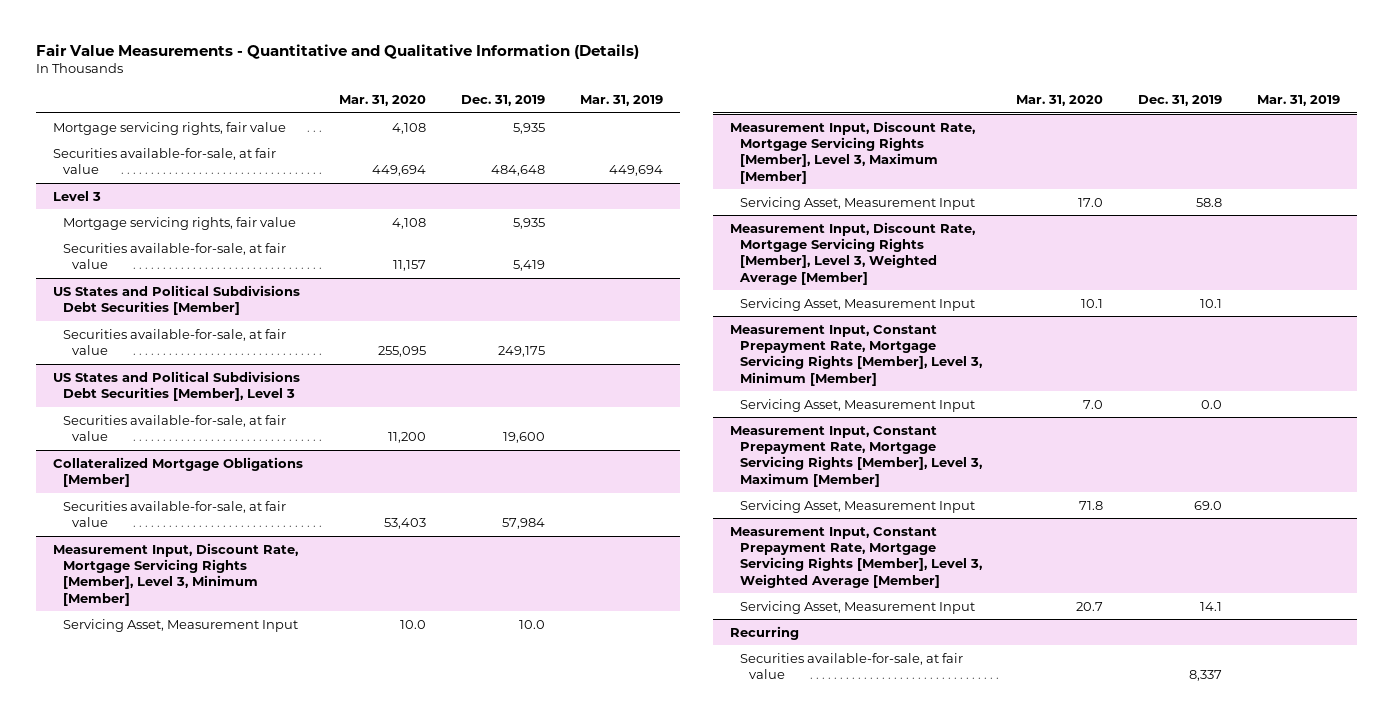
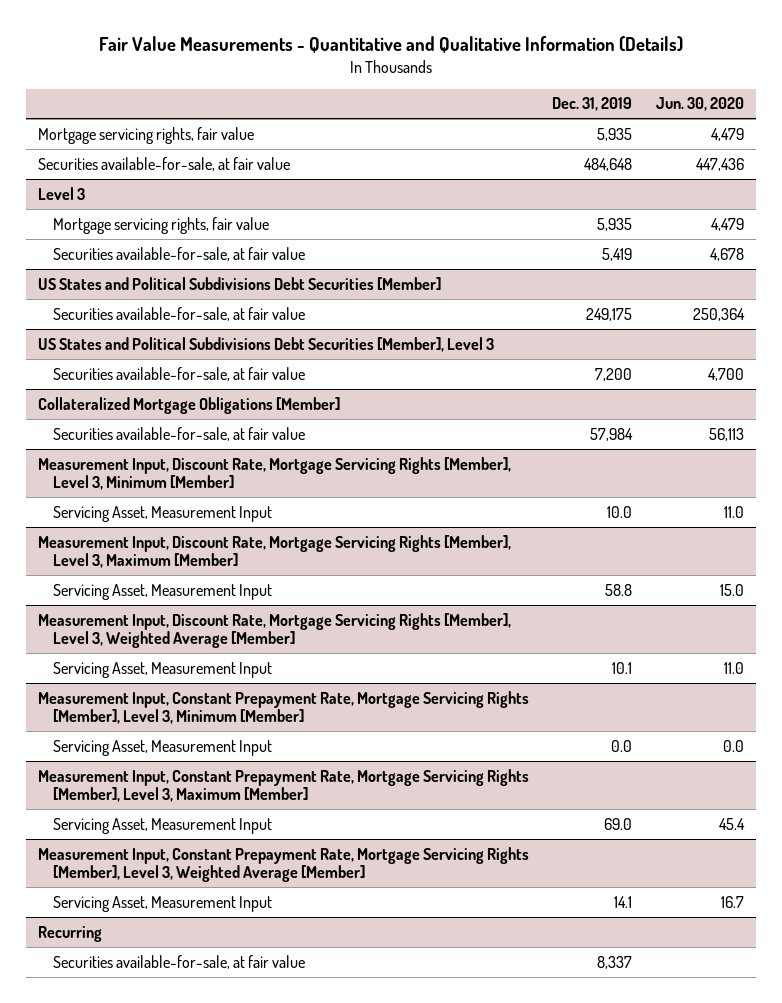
- | Mar. 31, 2020 | Dec. 31, 2019 | Mar. 31, 2019
+ | Dec. 31, 2019 | Jun. 30, 2020
@ US States and Political Subdivisions Debt Securities [Member], Level 3
- Securities available-for-sale, at fair value | 11,200 | 19,600 |
+ Securities available-for-sale, at fair value | 7,200 | 4,700

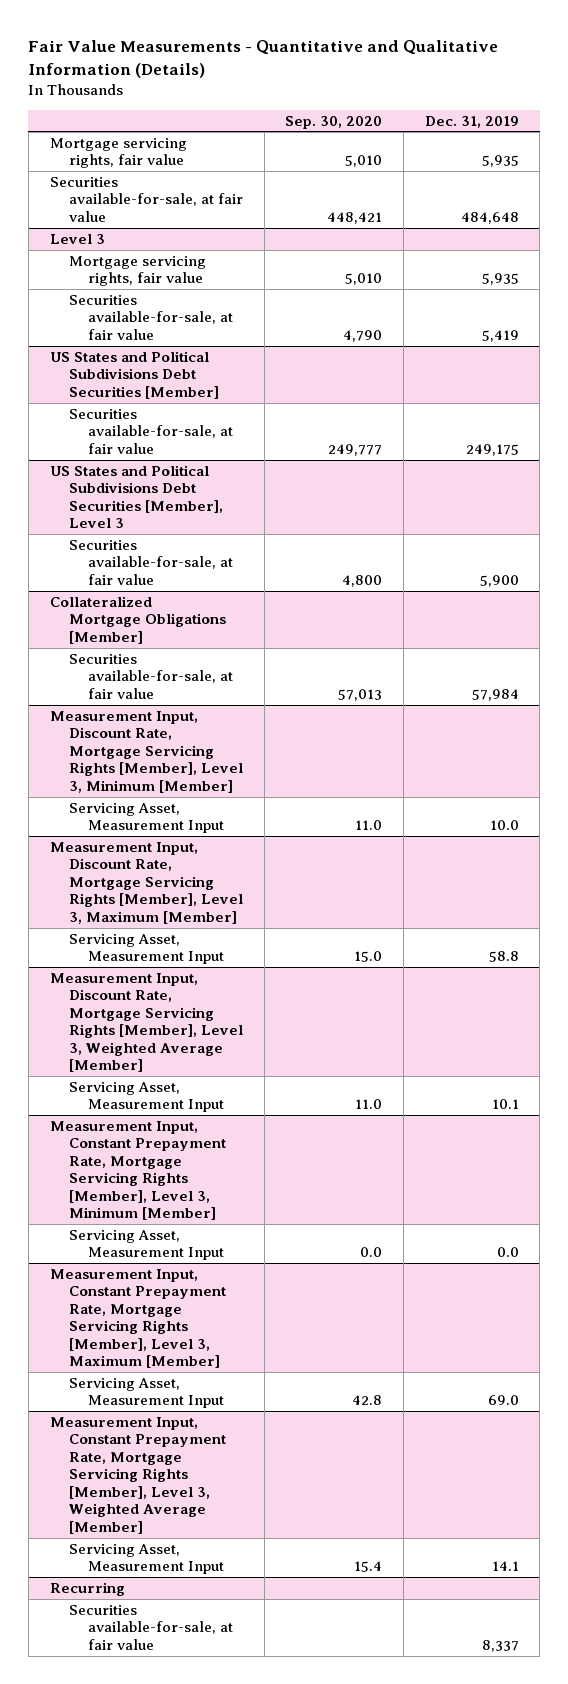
- | Dec. 31, 2019 | Jun. 30, 2020
+ | Sep. 30, 2020 | Dec. 31, 2019
@ US States and Political Subdivisions Debt Securities [Member], Level 3
- Securities available-for-sale, at fair value | 7,200 | 4,700
+ Securities available-for-sale, at fair value | 4,800 | 5,900

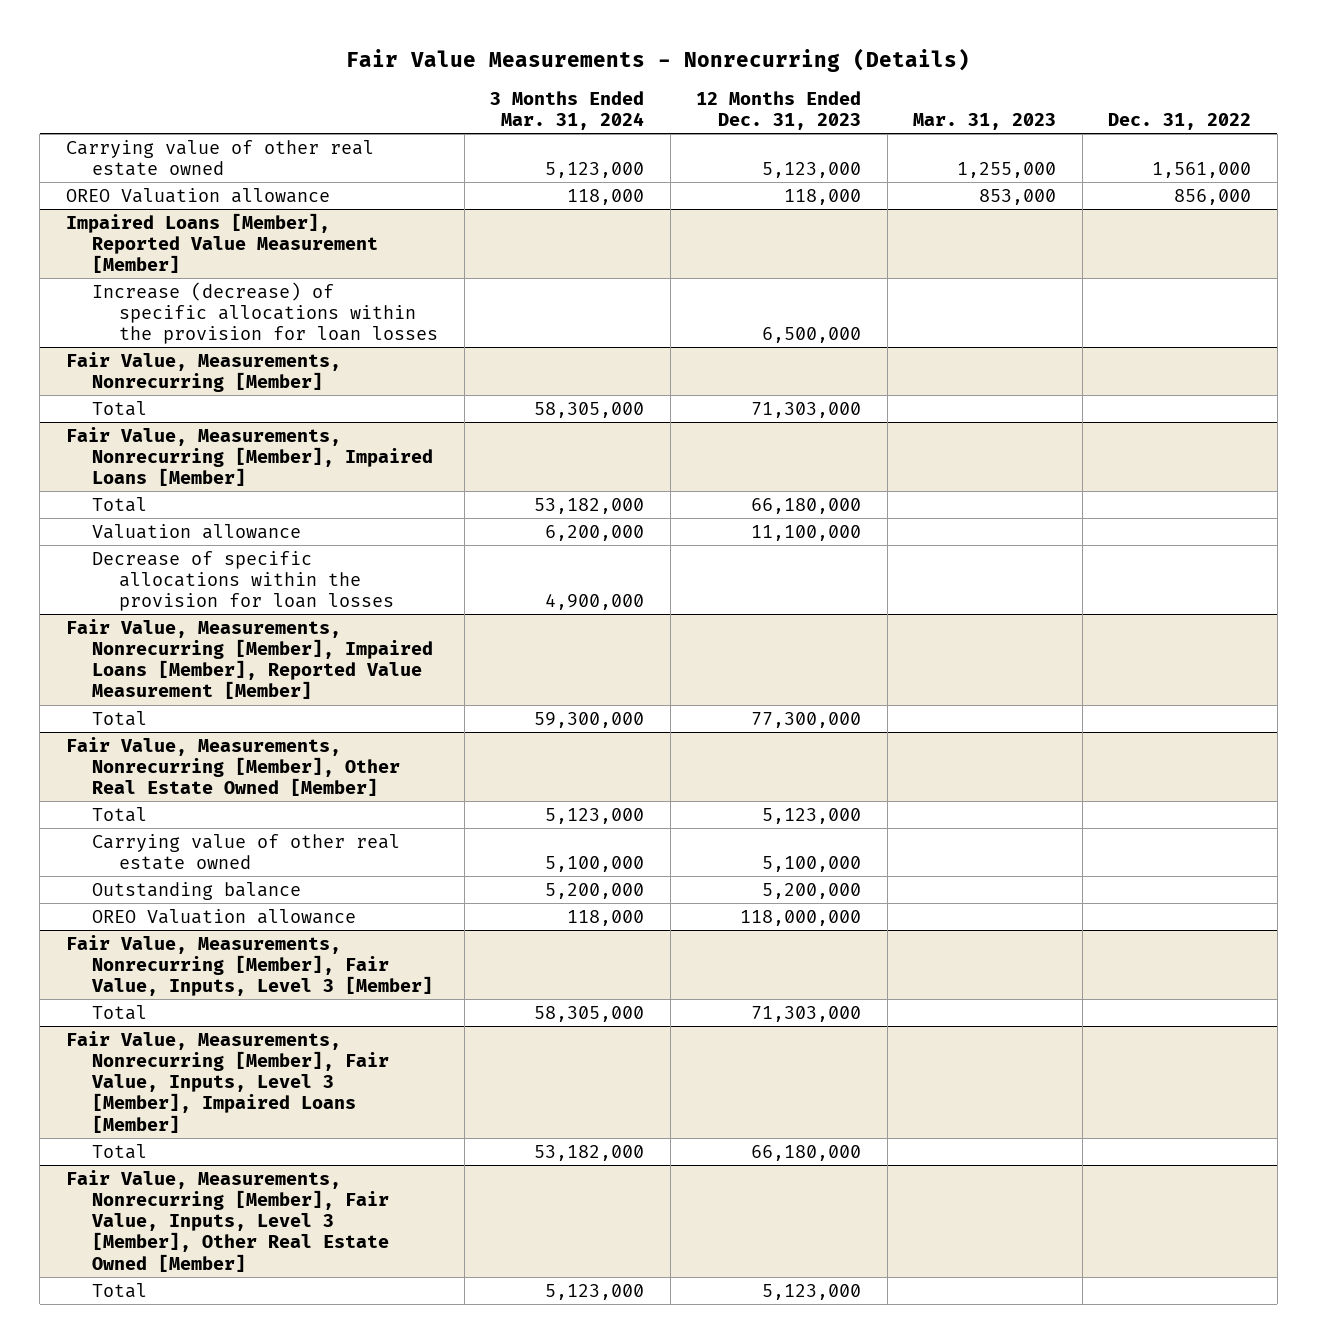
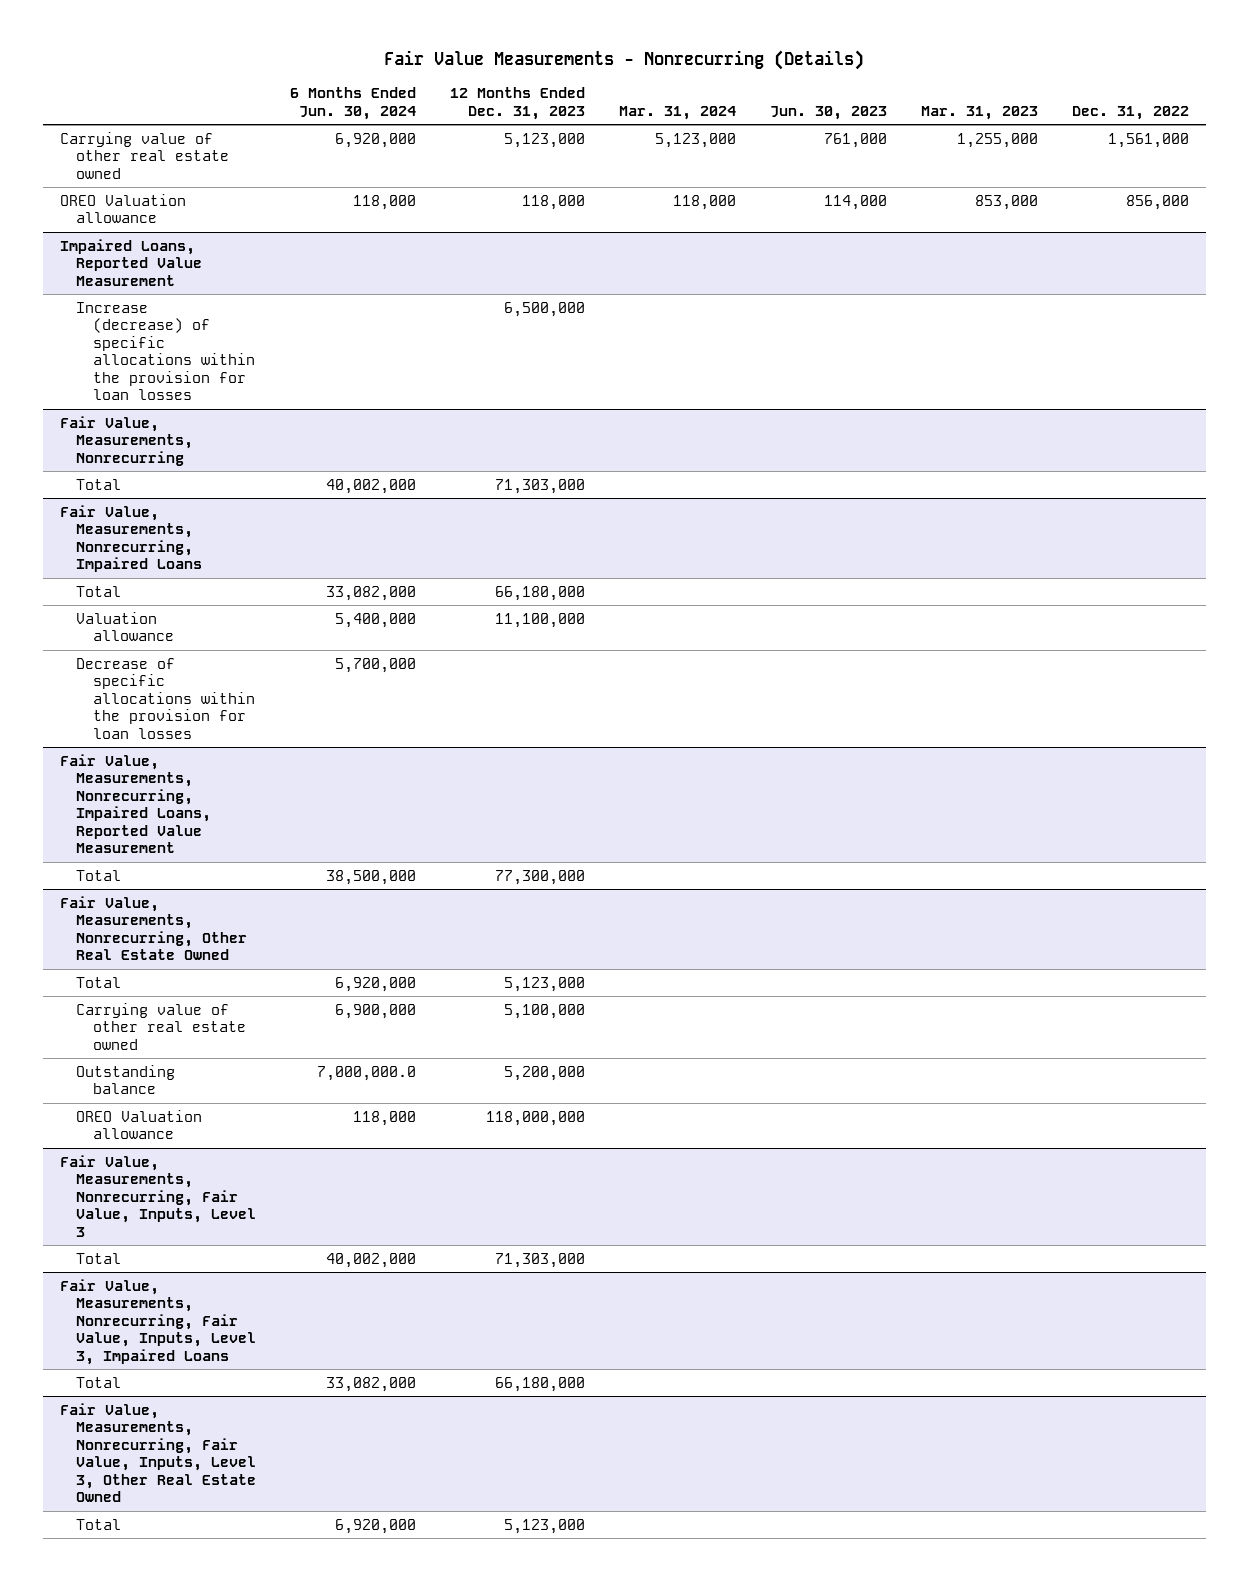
- | 3 Months Ended Mar. 31, 2024 | 12 Months Ended Dec. 31, 2023 | Mar. 31, 2023 | Dec. 31, 2022
+ | 6 Months Ended Jun. 30, 2024 | 12 Months Ended Dec. 31, 2023 | Mar. 31, 2024 | Jun. 30, 2023 | Mar. 31, 2023 | Dec. 31, 2022
- Impaired Loans [Member], Reported Value Measurement [Member]
+ Impaired Loans, Reported Value Measurement
- Fair Value, Measurements, Nonrecurring [Member]
+ Fair Value, Measurements, Nonrecurring
- Fair Value, Measurements, Nonrecurring [Member], Impaired Loans [Member]
+ Fair Value, Measurements, Nonrecurring, Impaired Loans
- Fair Value, Measurements, Nonrecurring [Member], Impaired Loans [Member], Reported Value Measurement [Member]
+ Fair Value, Measurements, Nonrecurring, Impaired Loans, Reported Value Measurement
- Fair Value, Measurements, Nonrecurring [Member], Other Real Estate Owned [Member]
+ Fair Value, Measurements, Nonrecurring, Other Real Estate Owned
- Fair Value, Measurements, Nonrecurring [Member], Fair Value, Inputs, Level 3 [Member]
+ Fair Value, Measurements, Nonrecurring, Fair Value, Inputs, Level 3
- Fair Value, Measurements, Nonrecurring [Member], Fair Value, Inputs, Level 3 [Member], Impaired Loans [Member]
+ Fair Value, Measurements, Nonrecurring, Fair Value, Inputs, Level 3, Impaired Loans
- Fair Value, Measurements, Nonrecurring [Member], Fair Value, Inputs, Level 3 [Member], Other Real Estate Owned [Member]
+ Fair Value, Measurements, Nonrecurring, Fair Value, Inputs, Level 3, Other Real Estate Owned

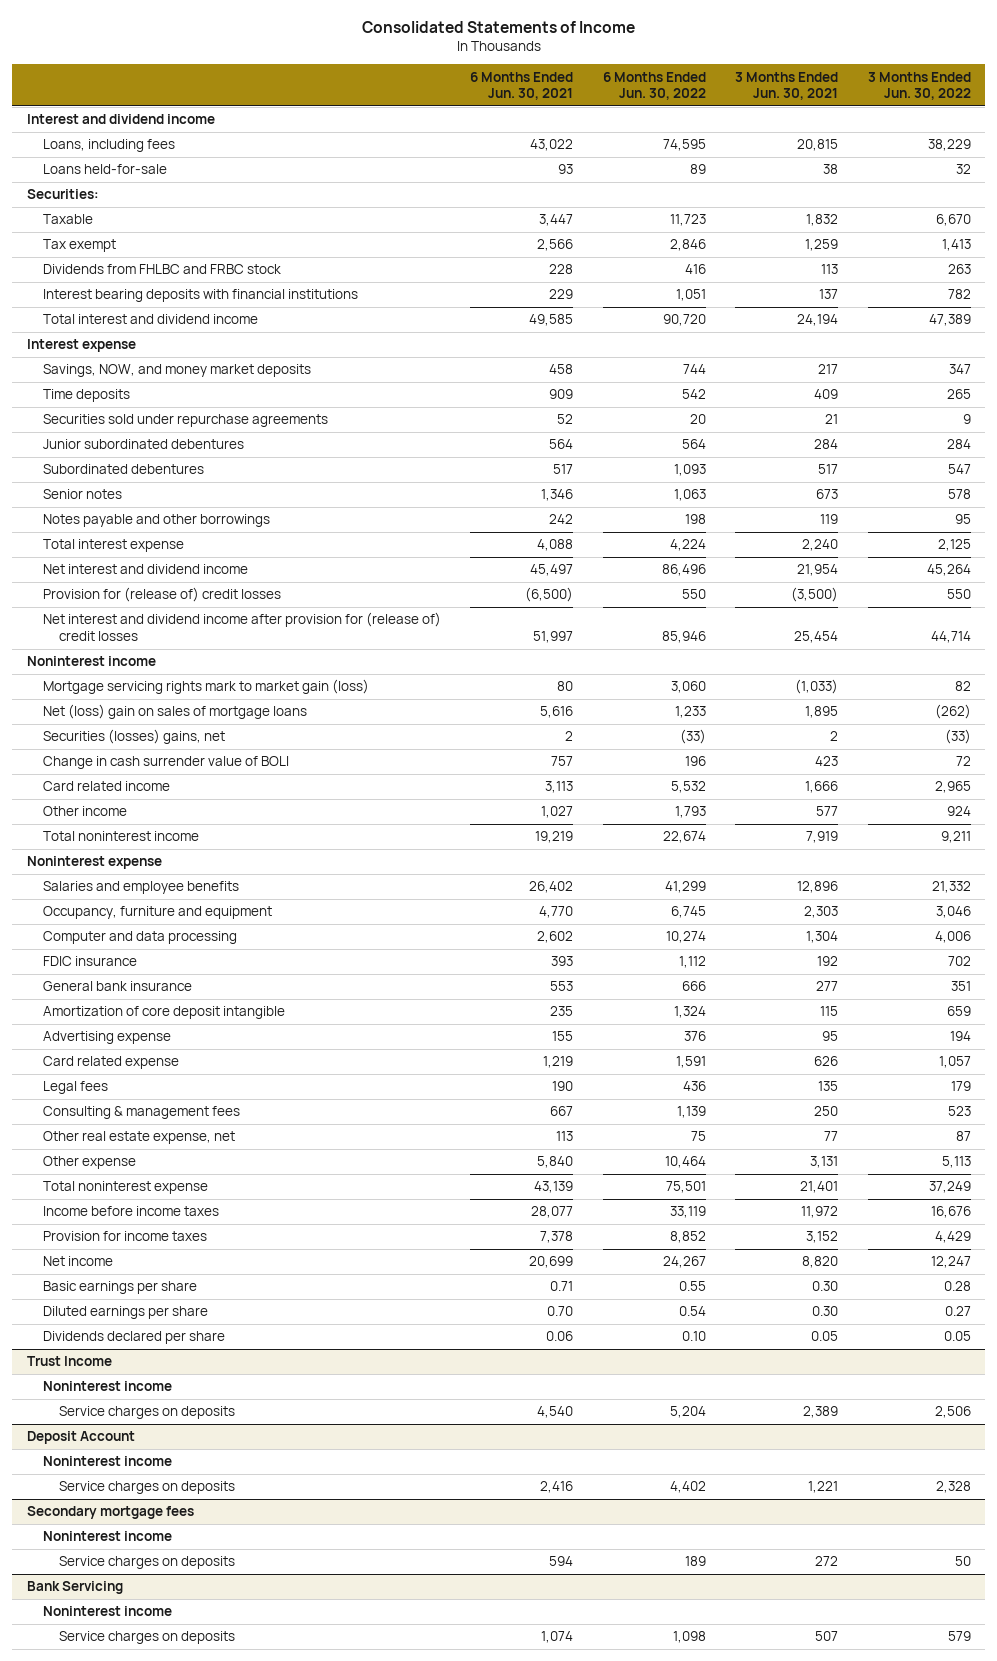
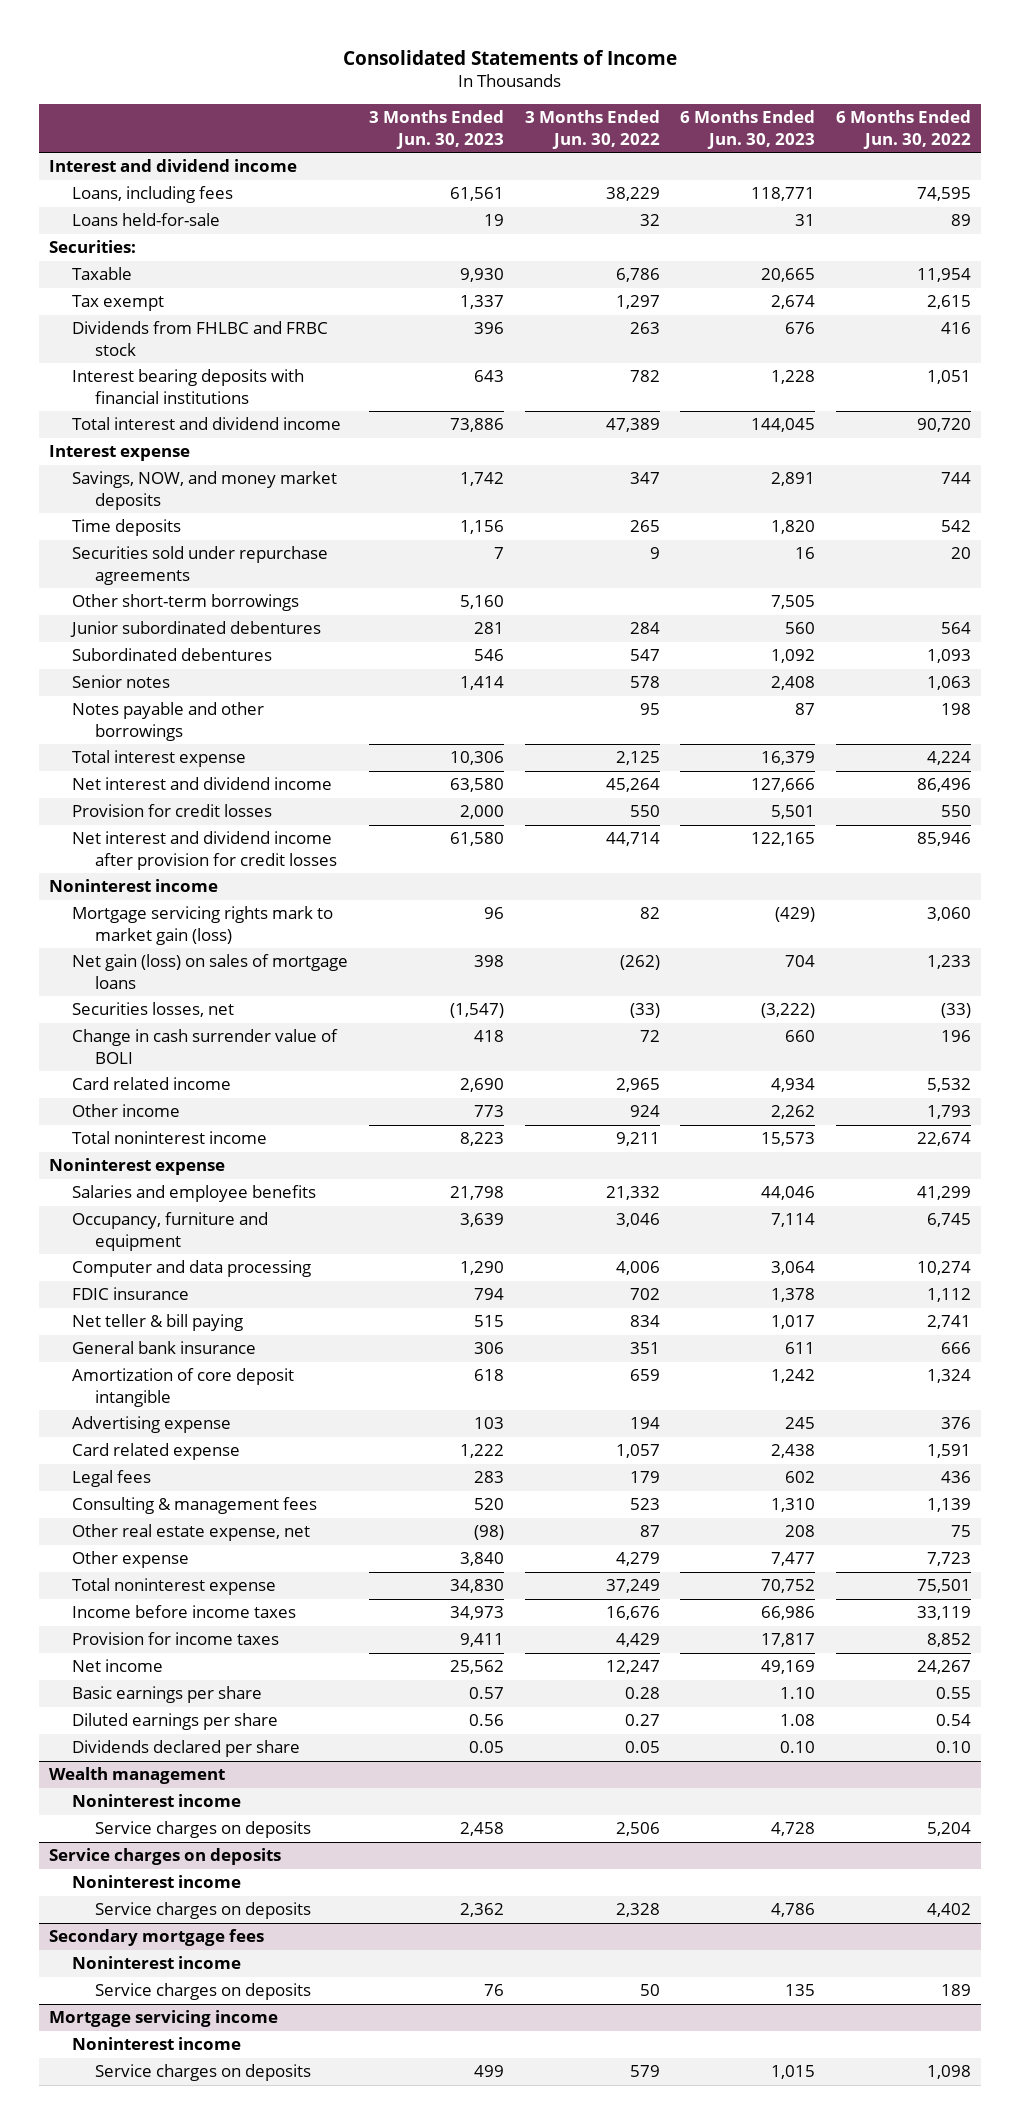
- | 6 Months Ended Jun. 30, 2021 | 6 Months Ended Jun. 30, 2022 | 3 Months Ended Jun. 30, 2021 | 3 Months Ended Jun. 30, 2022
+ | 3 Months Ended Jun. 30, 2023 | 3 Months Ended Jun. 30, 2022 | 6 Months Ended Jun. 30, 2023 | 6 Months Ended Jun. 30, 2022
- Taxable | 3,447 | 11,723 | 1,832 | 6,670
- Tax exempt | 2,566 | 2,846 | 1,259 | 1,413
+ Taxable | 9,930 | 6,786 | 20,665 | 11,954
+ Tax exempt | 1,337 | 1,297 | 2,674 | 2,615
+ Other short-term borrowings | 5,160 | | 7,505 |
- Provision for (release of) credit losses | (6,500) | 550 | (3,500) | 550
- Net interest and dividend income after provision for (release of) credit losses | 51,997 | 85,946 | 25,454 | 44,714
+ Provision for credit losses | 2,000 | 550 | 5,501 | 550
+ Net interest and dividend income after provision for credit losses | 61,580 | 44,714 | 122,165 | 85,946
- Net (loss) gain on sales of mortgage loans | 5,616 | 1,233 | 1,895 | (262)
- Securities (losses) gains, net | 2 | (33) | 2 | (33)
+ Net gain (loss) on sales of mortgage loans | 398 | (262) | 704 | 1,233
+ Securities losses, net | (1,547) | (33) | (3,222) | (33)
+ Net teller & bill paying | 515 | 834 | 1,017 | 2,741
- Other expense | 5,840 | 10,464 | 3,131 | 5,113
+ Other expense | 3,840 | 4,279 | 7,477 | 7,723
- Trust Income
+ Wealth management
- Deposit Account
+ Service charges on deposits
- Bank Servicing
+ Mortgage servicing income

